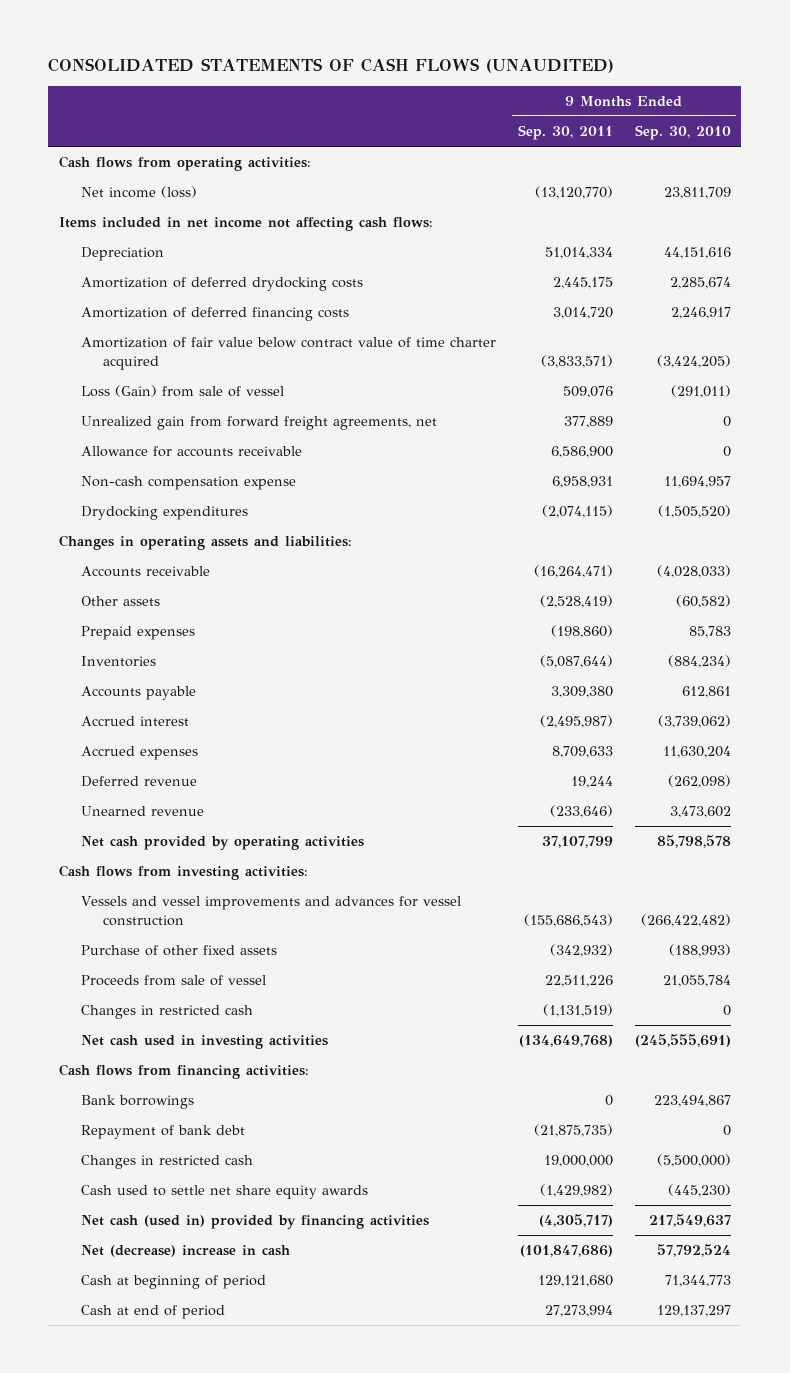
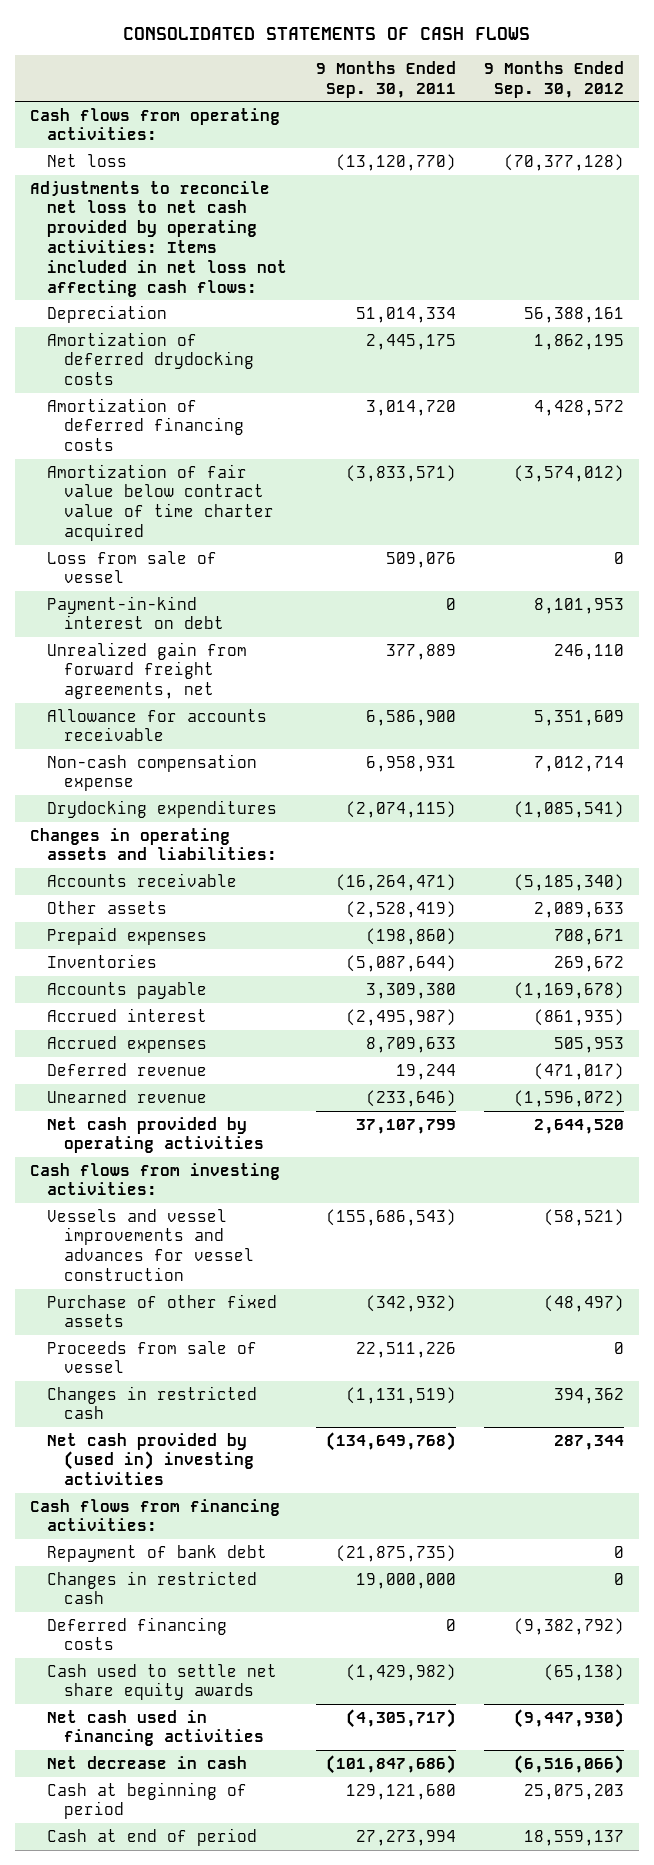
- CONSOLIDATED STATEMENTS OF CASH FLOWS (UNAUDITED)
+ CONSOLIDATED STATEMENTS OF CASH FLOWS
- | 9 Months Ended Sep. 30, 2011 | 9 Months Ended Sep. 30, 2010
+ | 9 Months Ended Sep. 30, 2011 | 9 Months Ended Sep. 30, 2012
- Net income (loss) | (13,120,770) | 23,811,709
- Items included in net income not affecting cash flows:
+ Net loss | (13,120,770) | (70,377,128)
+ Adjustments to reconcile net loss to net cash provided by operating activities: Items included in net loss not affecting cash flows:
- Loss (Gain) from sale of vessel | 509,076 | (291,011)
+ Loss from sale of vessel | 509,076 | 0
+ Payment-in-kind interest on debt | 0 | 8,101,953
- Net cash used in investing activities | (134,649,768) | (245,555,691)
+ Net cash provided by (used in) investing activities | (134,649,768) | 287,344
- Bank borrowings | 0 | 223,494,867
+ Deferred financing costs | 0 | (9,382,792)
- Net cash (used in) provided by financing activities | (4,305,717) | 217,549,637
- Net (decrease) increase in cash | (101,847,686) | 57,792,524
+ Net cash used in financing activities | (4,305,717) | (9,447,930)
+ Net decrease in cash | (101,847,686) | (6,516,066)

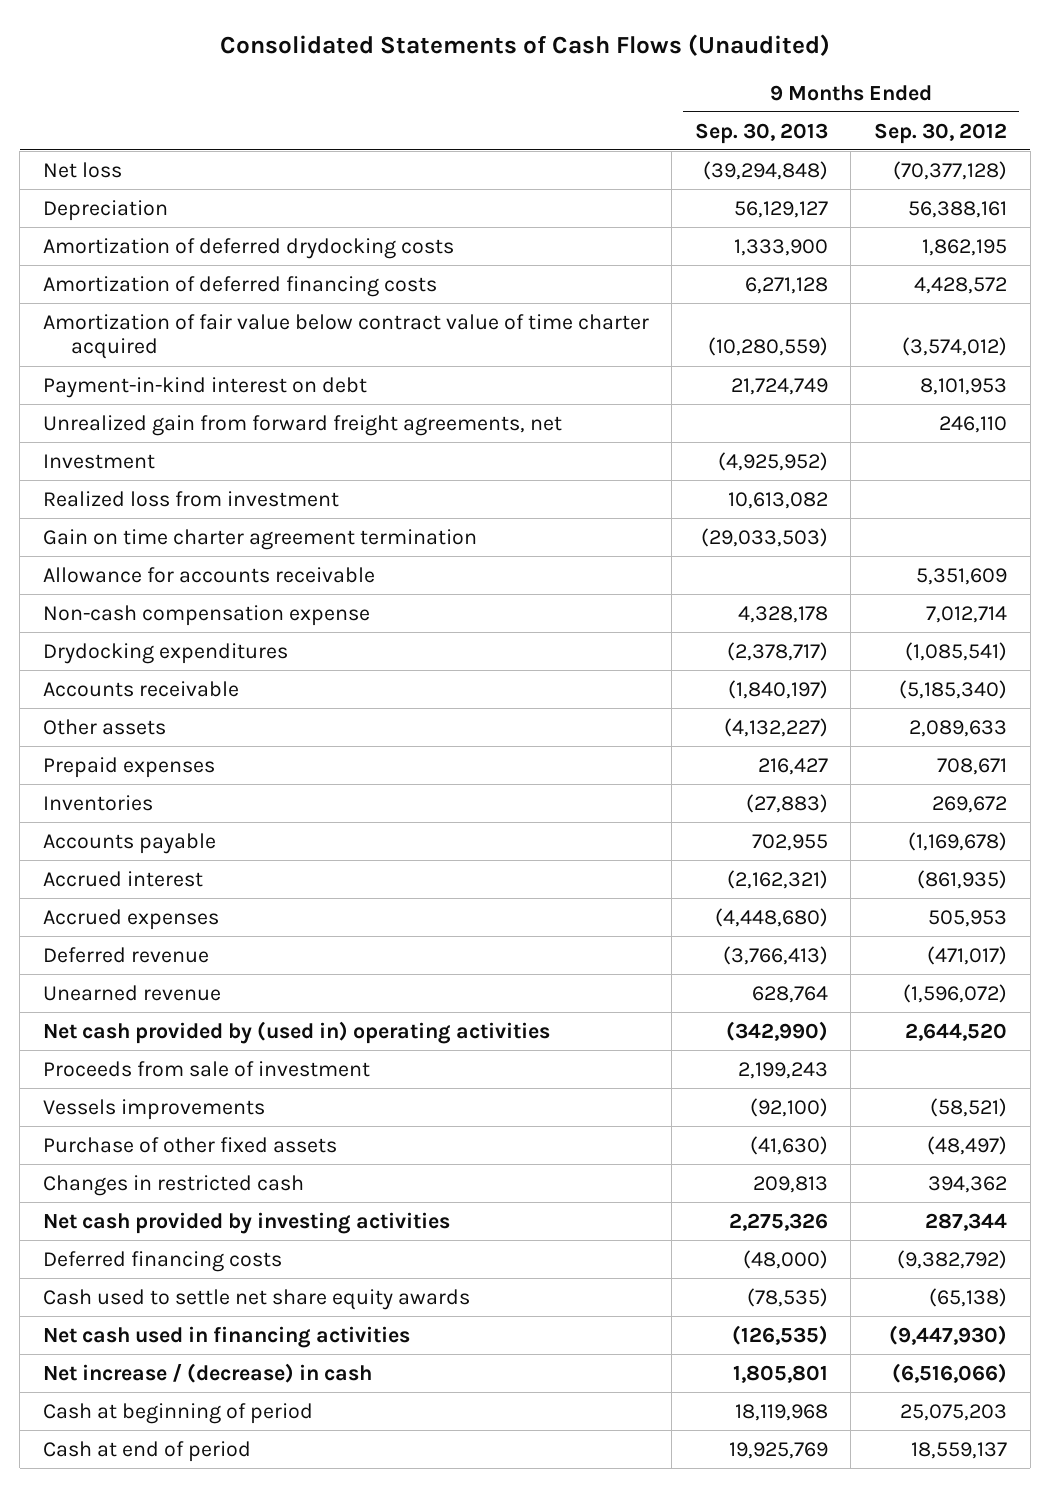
- CONSOLIDATED STATEMENTS OF CASH FLOWS
+ Consolidated Statements of Cash Flows (Unaudited)
- | 9 Months Ended Sep. 30, 2011 | 9 Months Ended Sep. 30, 2012
+ | 9 Months Ended Sep. 30, 2013 | 9 Months Ended Sep. 30, 2012
- Cash flows from operating activities:
- Adjustments to reconcile net loss to net cash provided by operating activities: Items included in net loss not affecting cash flows:
- Loss from sale of vessel | 509,076 | 0
+ Investment | (4,925,952) |
+ Realized loss from investment | 10,613,082 |
+ Gain on time charter agreement termination | (29,033,503) |
- Changes in operating assets and liabilities:
- Net cash provided by operating activities | 37,107,799 | 2,644,520
- Cash flows from investing activities:
- Vessels and vessel improvements and advances for vessel construction | (155,686,543) | (58,521)
+ Net cash provided by (used in) operating activities | (342,990) | 2,644,520
+ Proceeds from sale of investment | 2,199,243 |
+ Vessels improvements | (92,100) | (58,521)
- Proceeds from sale of vessel | 22,511,226 | 0
- Net cash provided by (used in) investing activities | (134,649,768) | 287,344
- Cash flows from financing activities:
- Repayment of bank debt | (21,875,735) | 0
- Changes in restricted cash | 19,000,000 | 0
+ Net cash provided by investing activities | 2,275,326 | 287,344
- Net decrease in cash | (101,847,686) | (6,516,066)
+ Net increase / (decrease) in cash | 1,805,801 | (6,516,066)

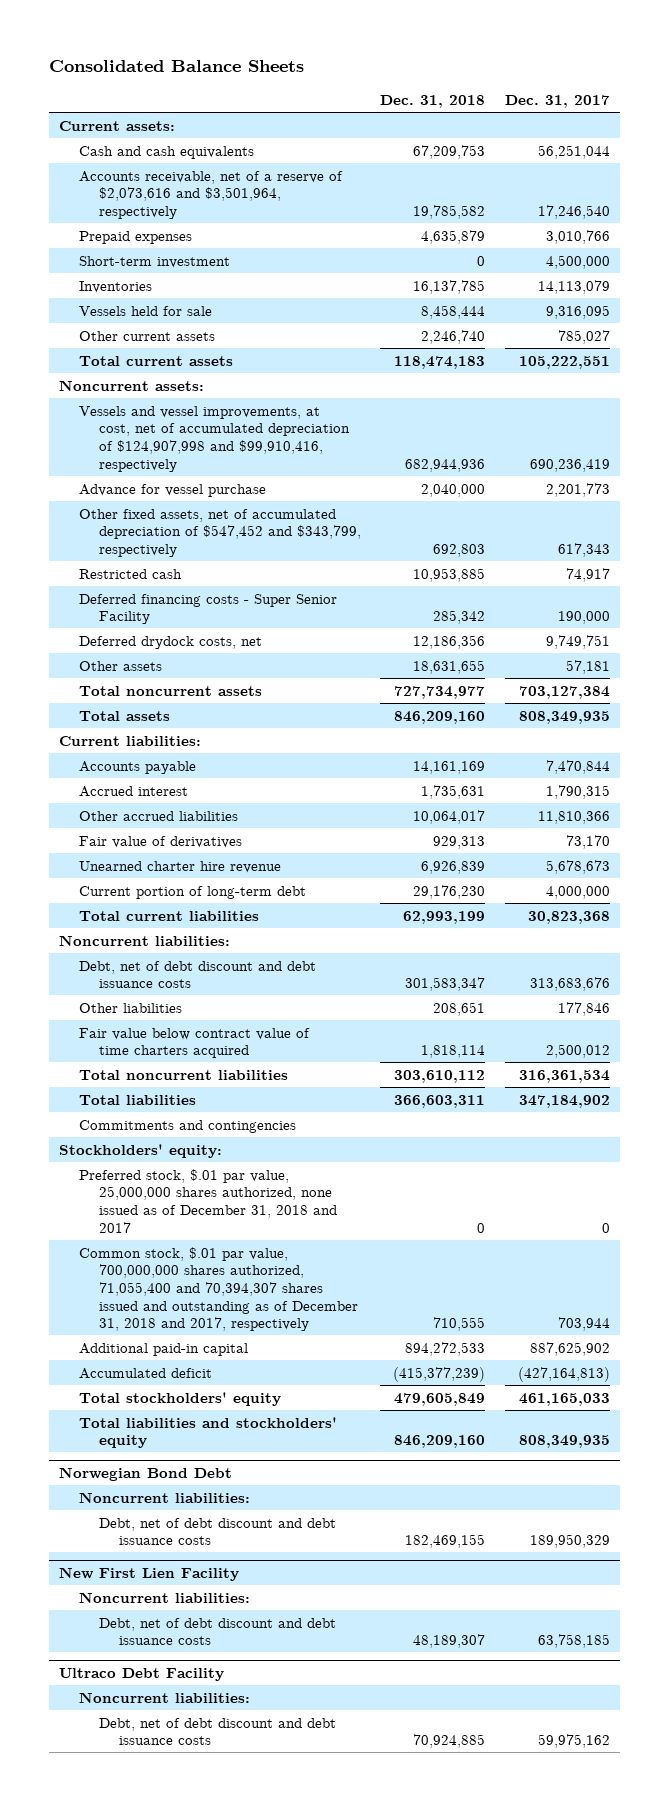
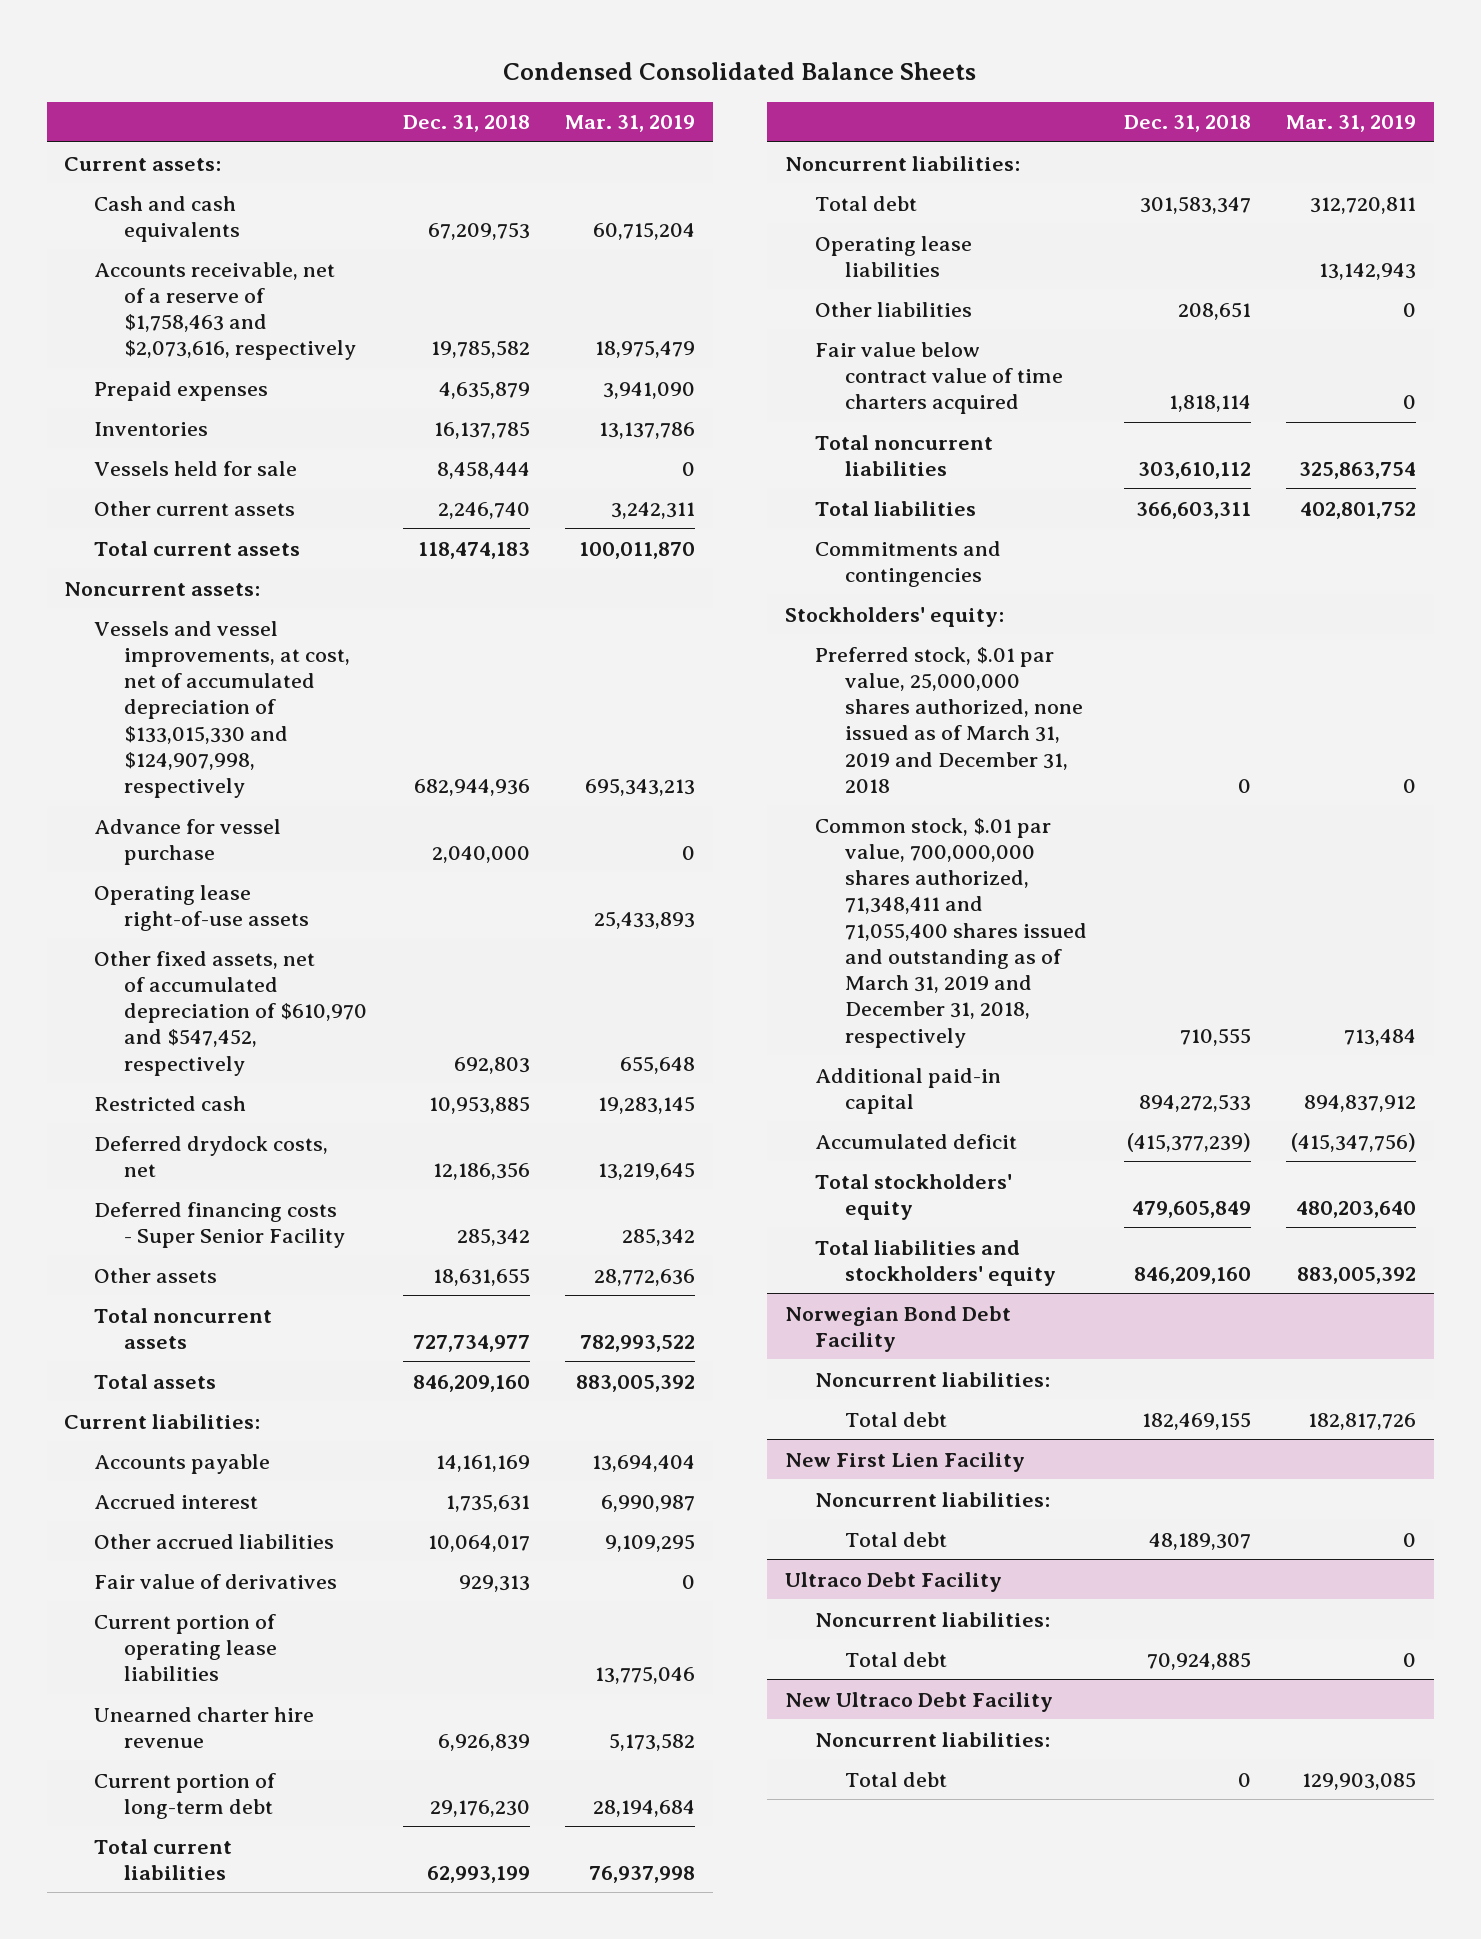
- Consolidated Balance Sheets
+ Condensed Consolidated Balance Sheets
- | Dec. 31, 2018 | Dec. 31, 2017
+ | Dec. 31, 2018 | Mar. 31, 2019
- Accounts receivable, net of a reserve of $2,073,616 and $3,501,964, respectively | 19,785,582 | 17,246,540
+ Accounts receivable, net of a reserve of $1,758,463 and $2,073,616, respectively | 19,785,582 | 18,975,479
- Short-term investment | 0 | 4,500,000
- Vessels and vessel improvements, at cost, net of accumulated depreciation of $124,907,998 and $99,910,416, respectively | 682,944,936 | 690,236,419
+ Vessels and vessel improvements, at cost, net of accumulated depreciation of $133,015,330 and $124,907,998, respectively | 682,944,936 | 695,343,213
- Other fixed assets, net of accumulated depreciation of $547,452 and $343,799, respectively | 692,803 | 617,343
+ Operating lease right-of-use assets | | 25,433,893
+ Other fixed assets, net of accumulated depreciation of $610,970 and $547,452, respectively | 692,803 | 655,648
moved down: Deferred financing costs - Super Senior Facility | 285,342 | 285,342
+ Current portion of operating lease liabilities | | 13,775,046
- Debt, net of debt discount and debt issuance costs | 301,583,347 | 313,683,676
+ Total debt | 301,583,347 | 312,720,811
+ Operating lease liabilities | | 13,142,943
- Preferred stock, $.01 par value, 25,000,000 shares authorized, none issued as of December 31, 2018 and 2017 | 0 | 0
- Common stock, $.01 par value, 700,000,000 shares authorized, 71,055,400 and 70,394,307 shares issued and outstanding as of December 31, 2018 and 2017, respectively | 710,555 | 703,944
+ Preferred stock, $.01 par value, 25,000,000 shares authorized, none issued as of March 31, 2019 and December 31, 2018 | 0 | 0
+ Common stock, $.01 par value, 700,000,000 shares authorized, 71,348,411 and 71,055,400 shares issued and outstanding as of March 31, 2019 and December 31, 2018, respectively | 710,555 | 713,484
- Norwegian Bond Debt
+ Norwegian Bond Debt Facility
- Debt, net of debt discount and debt issuance costs | 182,469,155 | 189,950,329
+ Total debt | 182,469,155 | 182,817,726
@ New First Lien Facility
- Debt, net of debt discount and debt issuance costs | 48,189,307 | 63,758,185
+ Total debt | 48,189,307 | 0
@ Ultraco Debt Facility
- Debt, net of debt discount and debt issuance costs | 70,924,885 | 59,975,162
+ Total debt | 70,924,885 | 0
+ New Ultraco Debt Facility
+ Noncurrent liabilities:
+ Total debt | 0 | 129,903,085

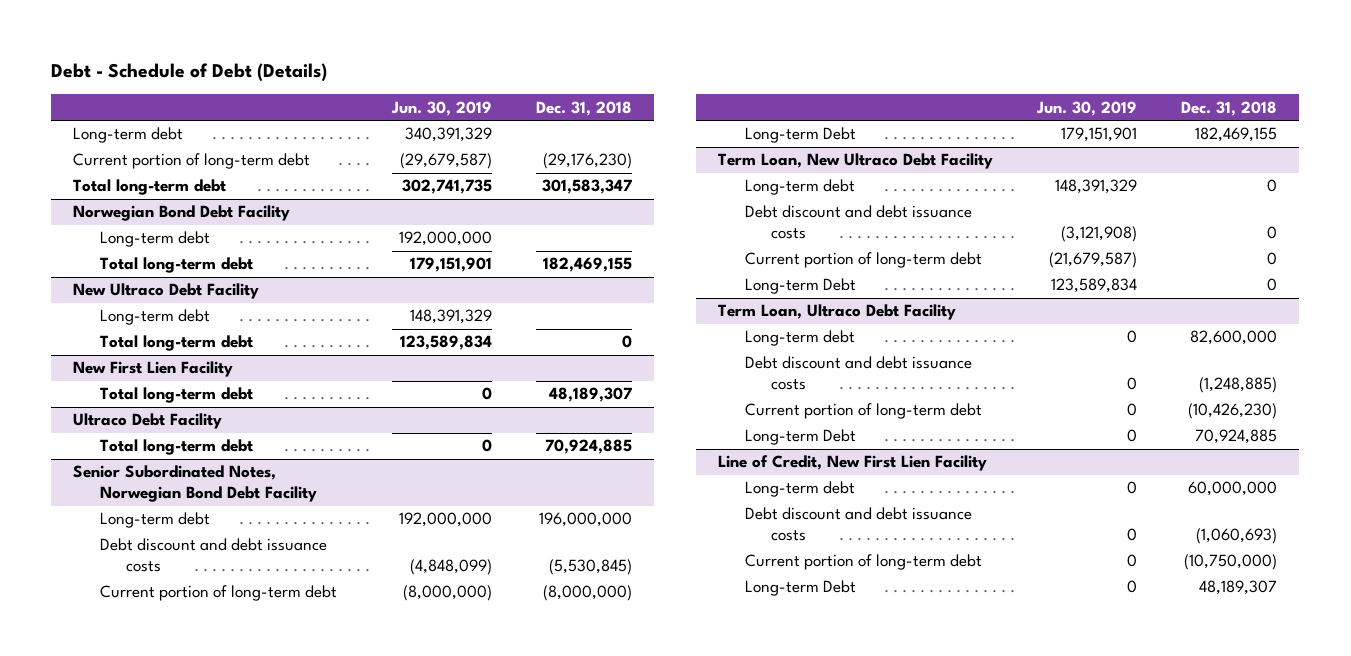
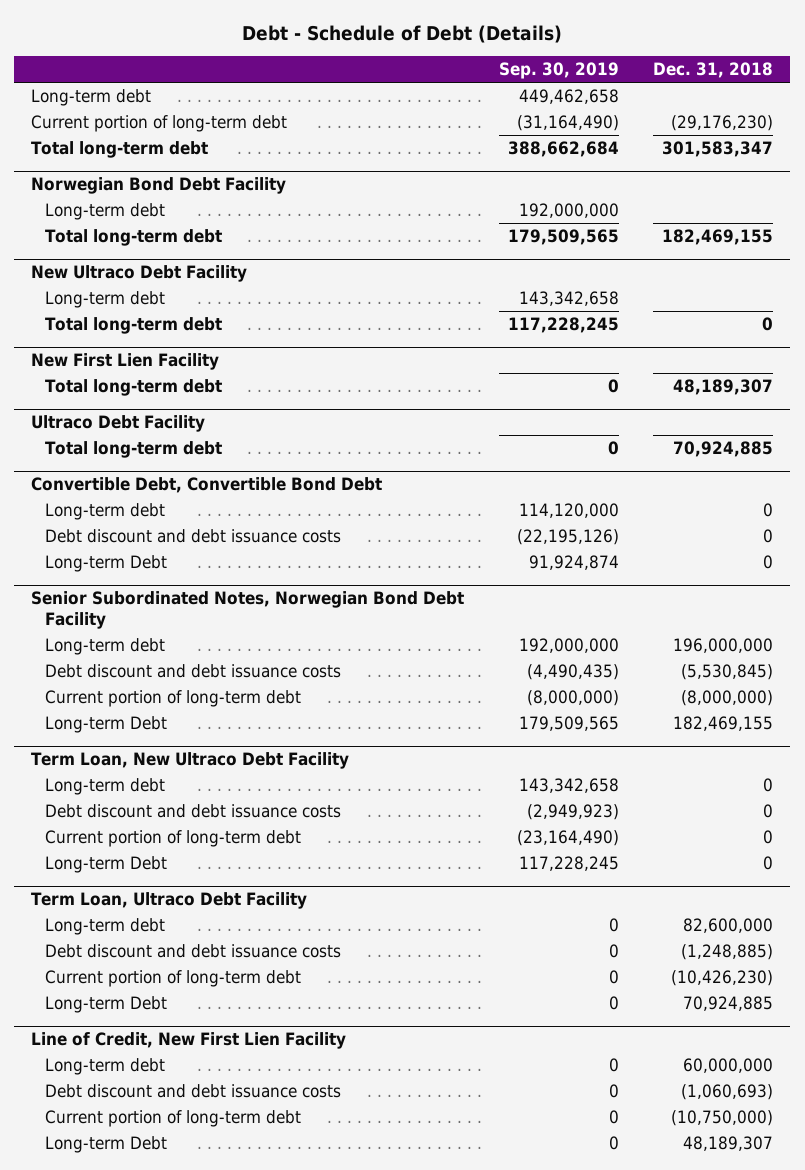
- | Jun. 30, 2019 | Dec. 31, 2018
+ | Sep. 30, 2019 | Dec. 31, 2018
+ Convertible Debt, Convertible Bond Debt
+ Long-term debt | 114,120,000 | 0
+ Debt discount and debt issuance costs | (22,195,126) | 0
+ Long-term Debt | 91,924,874 | 0

